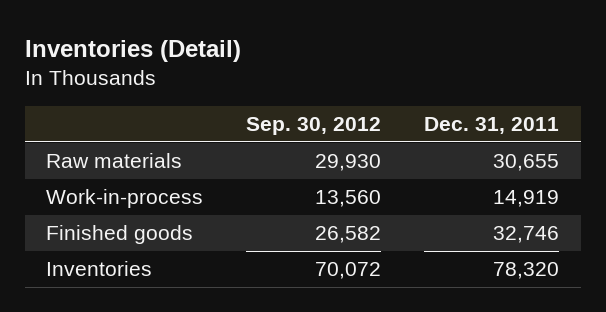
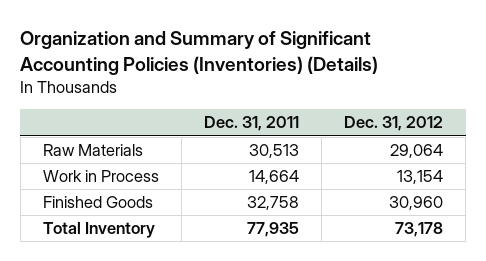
- Inventories (Detail)
+ Organization and Summary of Significant Accounting Policies (Inventories) (Details)
- | Sep. 30, 2012 | Dec. 31, 2011
+ | Dec. 31, 2011 | Dec. 31, 2012
- Raw materials | 29,930 | 30,655
- Work-in-process | 13,560 | 14,919
- Finished goods | 26,582 | 32,746
- Inventories | 70,072 | 78,320
+ Raw Materials | 30,513 | 29,064
+ Work in Process | 14,664 | 13,154
+ Finished Goods | 32,758 | 30,960
+ Total Inventory | 77,935 | 73,178

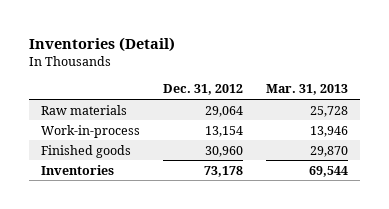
- Organization and Summary of Significant Accounting Policies (Inventories) (Details)
+ Inventories (Detail)
- | Dec. 31, 2011 | Dec. 31, 2012
+ | Dec. 31, 2012 | Mar. 31, 2013
- Raw Materials | 30,513 | 29,064
- Work in Process | 14,664 | 13,154
- Finished Goods | 32,758 | 30,960
- Total Inventory | 77,935 | 73,178
+ Raw materials | 29,064 | 25,728
+ Work-in-process | 13,154 | 13,946
+ Finished goods | 30,960 | 29,870
+ Inventories | 73,178 | 69,544

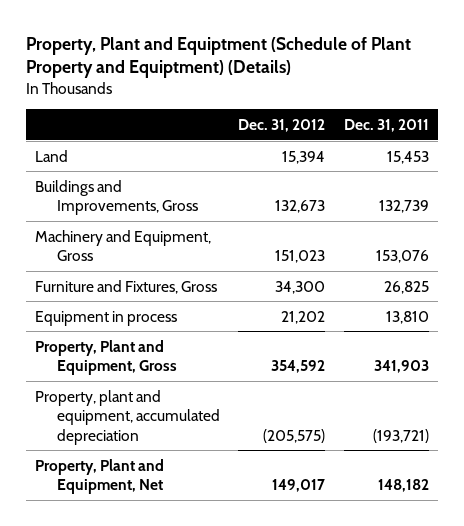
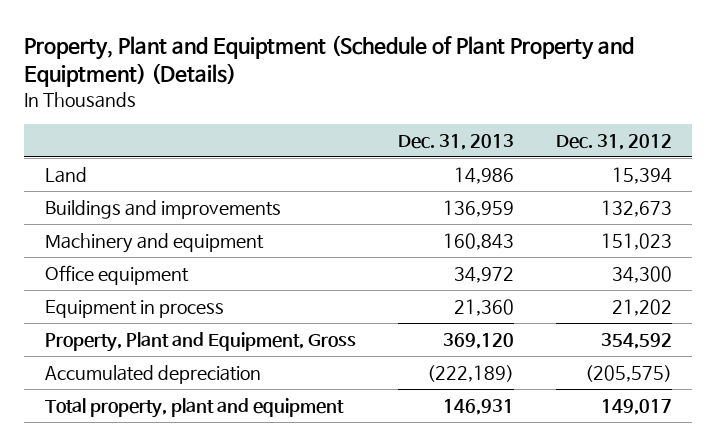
- | Dec. 31, 2012 | Dec. 31, 2011
+ | Dec. 31, 2013 | Dec. 31, 2012
- Buildings and Improvements, Gross | 132,673 | 132,739
- Machinery and Equipment, Gross | 151,023 | 153,076
- Furniture and Fixtures, Gross | 34,300 | 26,825
+ Buildings and improvements | 136,959 | 132,673
+ Machinery and equipment | 160,843 | 151,023
+ Office equipment | 34,972 | 34,300
- Property, plant and equipment, accumulated depreciation | (205,575) | (193,721)
- Property, Plant and Equipment, Net | 149,017 | 148,182
+ Accumulated depreciation | (222,189) | (205,575)
+ Total property, plant and equipment | 146,931 | 149,017

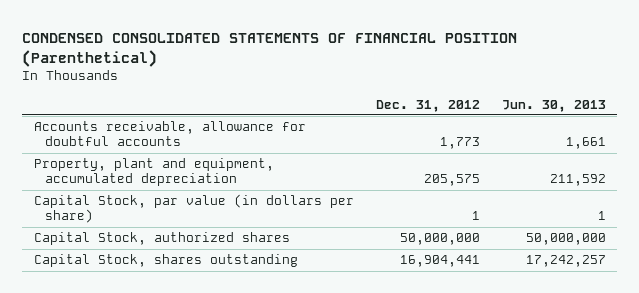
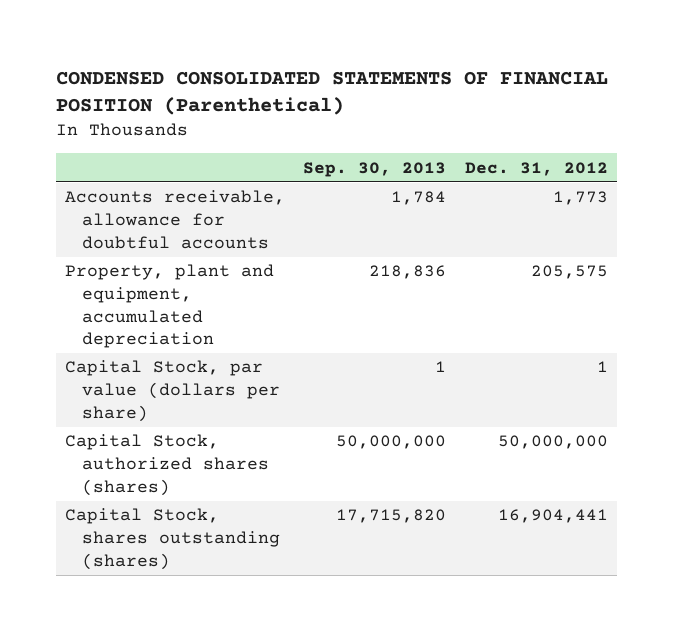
- | Dec. 31, 2012 | Jun. 30, 2013
+ | Sep. 30, 2013 | Dec. 31, 2012
- Capital Stock, par value (in dollars per share) | 1 | 1
- Capital Stock, authorized shares | 50,000,000 | 50,000,000
- Capital Stock, shares outstanding | 16,904,441 | 17,242,257
+ Capital Stock, par value (dollars per share) | 1 | 1
+ Capital Stock, authorized shares (shares) | 50,000,000 | 50,000,000
+ Capital Stock, shares outstanding (shares) | 17,715,820 | 16,904,441

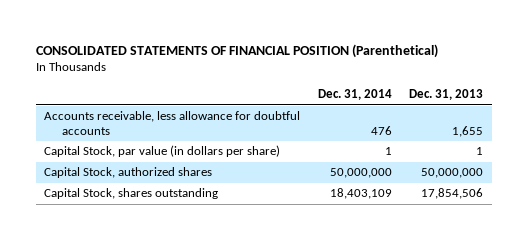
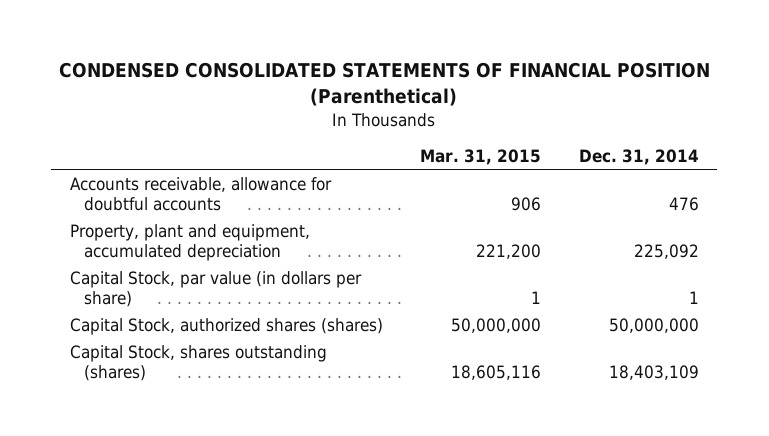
- CONSOLIDATED STATEMENTS OF FINANCIAL POSITION (Parenthetical)
+ CONDENSED CONSOLIDATED STATEMENTS OF FINANCIAL POSITION (Parenthetical)
- | Dec. 31, 2014 | Dec. 31, 2013
+ | Mar. 31, 2015 | Dec. 31, 2014
- Accounts receivable, less allowance for doubtful accounts | 476 | 1,655
+ Accounts receivable, allowance for doubtful accounts | 906 | 476
+ Property, plant and equipment, accumulated depreciation | 221,200 | 225,092
- Capital Stock, authorized shares | 50,000,000 | 50,000,000
- Capital Stock, shares outstanding | 18,403,109 | 17,854,506
+ Capital Stock, authorized shares (shares) | 50,000,000 | 50,000,000
+ Capital Stock, shares outstanding (shares) | 18,605,116 | 18,403,109

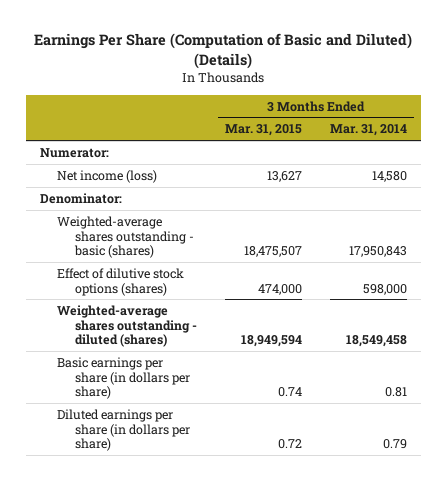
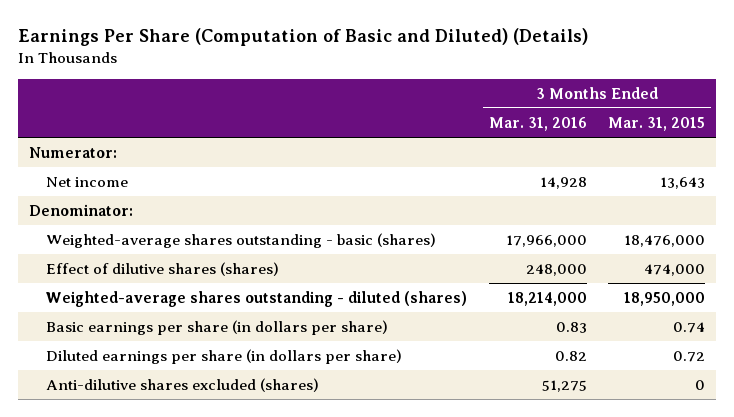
- | 3 Months Ended Mar. 31, 2015 | 3 Months Ended Mar. 31, 2014
+ | 3 Months Ended Mar. 31, 2016 | 3 Months Ended Mar. 31, 2015
- Net income (loss) | 13,627 | 14,580
+ Net income | 14,928 | 13,643
- Weighted-average shares outstanding - basic (shares) | 18,475,507 | 17,950,843
- Effect of dilutive stock options (shares) | 474,000 | 598,000
- Weighted-average shares outstanding - diluted (shares) | 18,949,594 | 18,549,458
+ Weighted-average shares outstanding - basic (shares) | 17,966,000 | 18,476,000
+ Effect of dilutive shares (shares) | 248,000 | 474,000
+ Weighted-average shares outstanding - diluted (shares) | 18,214,000 | 18,950,000
+ Anti-dilutive shares excluded (shares) | 51,275 | 0

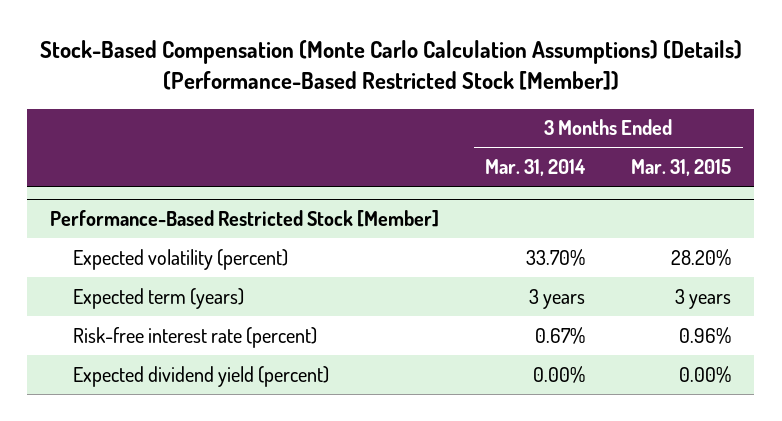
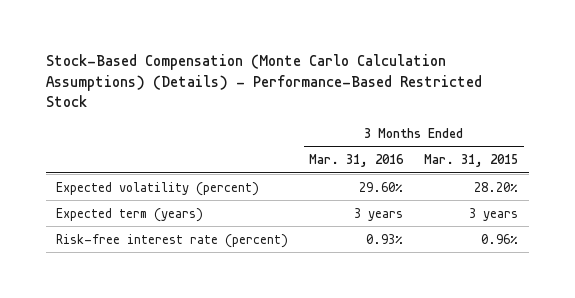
- Stock-Based Compensation (Monte Carlo Calculation Assumptions) (Details) (Performance-Based Restricted Stock [Member])
+ Stock-Based Compensation (Monte Carlo Calculation Assumptions) (Details) - Performance-Based Restricted Stock
- | 3 Months Ended Mar. 31, 2014 | 3 Months Ended Mar. 31, 2015
+ | 3 Months Ended Mar. 31, 2016 | 3 Months Ended Mar. 31, 2015
- Performance-Based Restricted Stock [Member]
- Expected dividend yield (percent) | 0.00% | 0.00%

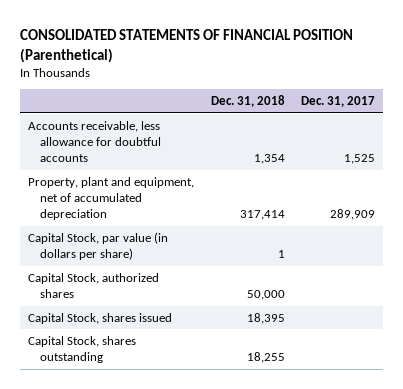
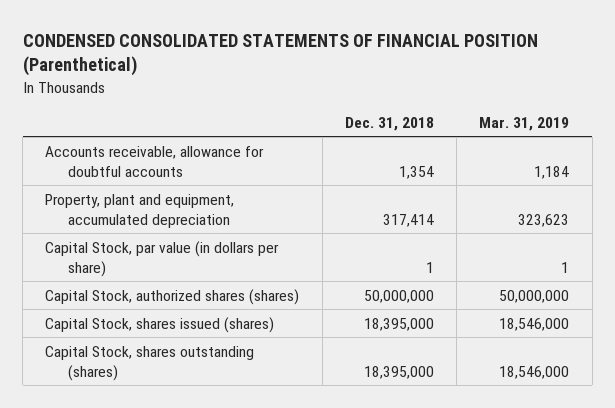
- CONSOLIDATED STATEMENTS OF FINANCIAL POSITION (Parenthetical)
+ CONDENSED CONSOLIDATED STATEMENTS OF FINANCIAL POSITION (Parenthetical)
- | Dec. 31, 2018 | Dec. 31, 2017
+ | Dec. 31, 2018 | Mar. 31, 2019
- Accounts receivable, less allowance for doubtful accounts | 1,354 | 1,525
- Property, plant and equipment, net of accumulated depreciation | 317,414 | 289,909
+ Accounts receivable, allowance for doubtful accounts | 1,354 | 1,184
+ Property, plant and equipment, accumulated depreciation | 317,414 | 323,623
- Capital Stock, authorized shares | 50,000 |
- Capital Stock, shares issued | 18,395 |
- Capital Stock, shares outstanding | 18,255 |
+ Capital Stock, authorized shares (shares) | 50,000,000 | 50,000,000
+ Capital Stock, shares issued (shares) | 18,395,000 | 18,546,000
+ Capital Stock, shares outstanding (shares) | 18,395,000 | 18,546,000

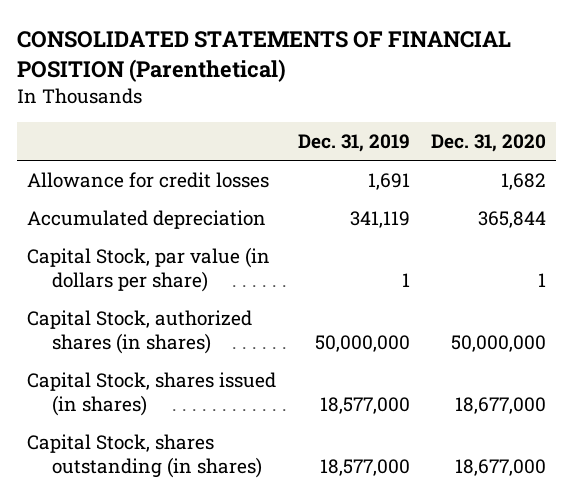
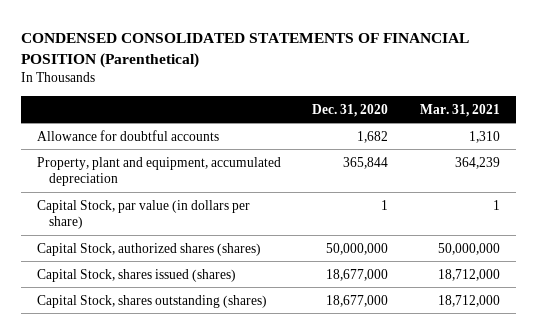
- CONSOLIDATED STATEMENTS OF FINANCIAL POSITION (Parenthetical)
+ CONDENSED CONSOLIDATED STATEMENTS OF FINANCIAL POSITION (Parenthetical)
- | Dec. 31, 2019 | Dec. 31, 2020
+ | Dec. 31, 2020 | Mar. 31, 2021
- Allowance for credit losses | 1,691 | 1,682
- Accumulated depreciation | 341,119 | 365,844
+ Allowance for doubtful accounts | 1,682 | 1,310
+ Property, plant and equipment, accumulated depreciation | 365,844 | 364,239
- Capital Stock, authorized shares (in shares) | 50,000,000 | 50,000,000
- Capital Stock, shares issued (in shares) | 18,577,000 | 18,677,000
- Capital Stock, shares outstanding (in shares) | 18,577,000 | 18,677,000
+ Capital Stock, authorized shares (shares) | 50,000,000 | 50,000,000
+ Capital Stock, shares issued (shares) | 18,677,000 | 18,712,000
+ Capital Stock, shares outstanding (shares) | 18,677,000 | 18,712,000

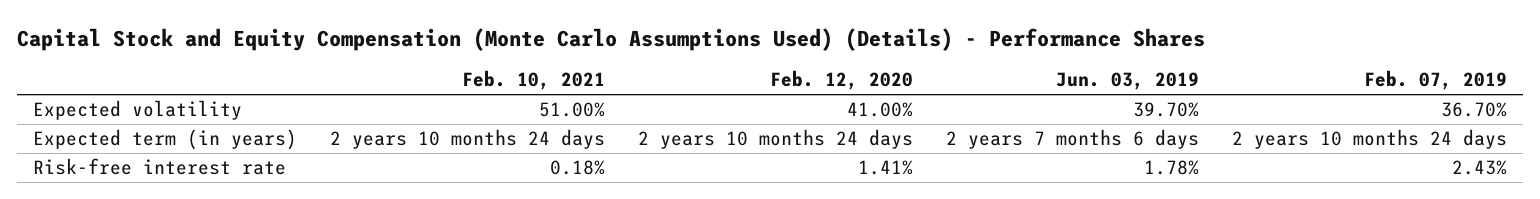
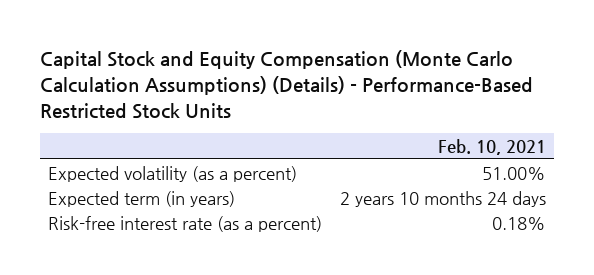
- Capital Stock and Equity Compensation (Monte Carlo Assumptions Used) (Details) - Performance Shares
+ Capital Stock and Equity Compensation (Monte Carlo Calculation Assumptions) (Details) - Performance-Based Restricted Stock Units
- | Feb. 10, 2021 | Feb. 12, 2020 | Jun. 03, 2019 | Feb. 07, 2019
+ | Feb. 10, 2021
- Expected volatility | 51.00% | 41.00% | 39.70% | 36.70%
+ Expected volatility (as a percent) | 51.00%
- Risk-free interest rate | 0.18% | 1.41% | 1.78% | 2.43%
+ Risk-free interest rate (as a percent) | 0.18%

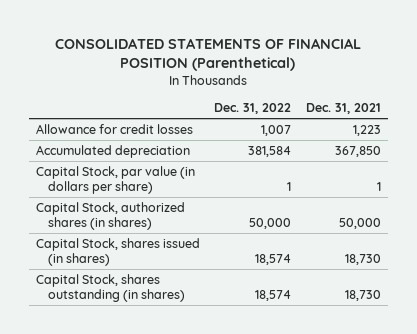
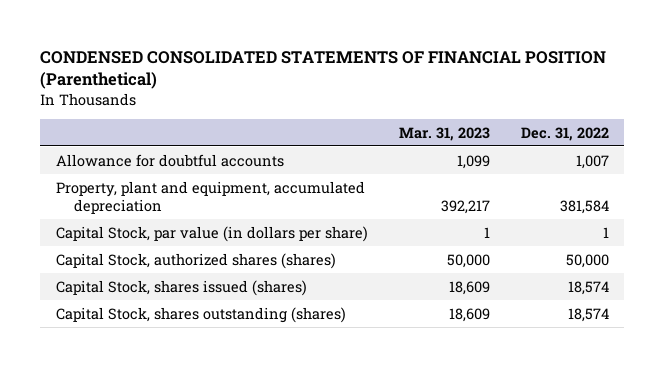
- CONSOLIDATED STATEMENTS OF FINANCIAL POSITION (Parenthetical)
+ CONDENSED CONSOLIDATED STATEMENTS OF FINANCIAL POSITION (Parenthetical)
- | Dec. 31, 2022 | Dec. 31, 2021
+ | Mar. 31, 2023 | Dec. 31, 2022
- Allowance for credit losses | 1,007 | 1,223
- Accumulated depreciation | 381,584 | 367,850
+ Allowance for doubtful accounts | 1,099 | 1,007
+ Property, plant and equipment, accumulated depreciation | 392,217 | 381,584
- Capital Stock, authorized shares (in shares) | 50,000 | 50,000
- Capital Stock, shares issued (in shares) | 18,574 | 18,730
- Capital Stock, shares outstanding (in shares) | 18,574 | 18,730
+ Capital Stock, authorized shares (shares) | 50,000 | 50,000
+ Capital Stock, shares issued (shares) | 18,609 | 18,574
+ Capital Stock, shares outstanding (shares) | 18,609 | 18,574

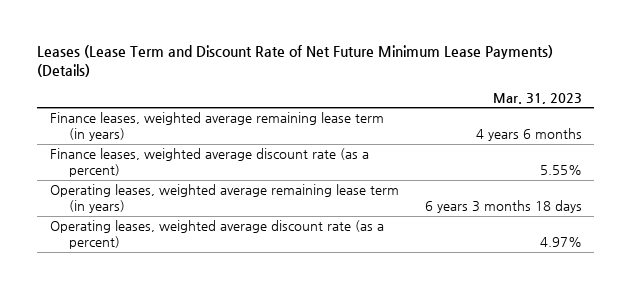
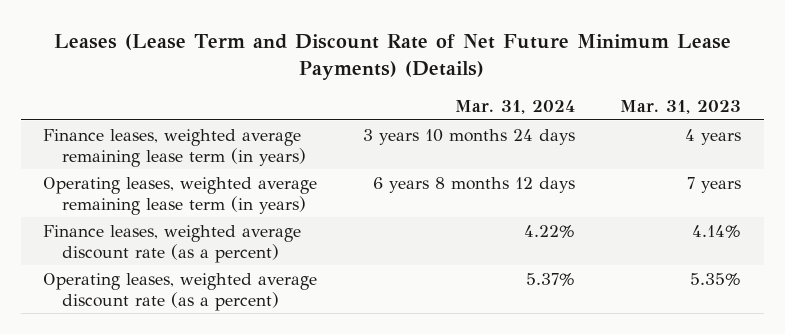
- | Mar. 31, 2023
+ | Mar. 31, 2024 | Mar. 31, 2023
- Finance leases, weighted average remaining lease term (in years) | 4 years 6 months
- Finance leases, weighted average discount rate (as a percent) | 5.55%
- Operating leases, weighted average remaining lease term (in years) | 6 years 3 months 18 days
- Operating leases, weighted average discount rate (as a percent) | 4.97%
+ Finance leases, weighted average remaining lease term (in years) | 3 years 10 months 24 days | 4 years
+ Operating leases, weighted average remaining lease term (in years) | 6 years 8 months 12 days | 7 years
+ Finance leases, weighted average discount rate (as a percent) | 4.22% | 4.14%
+ Operating leases, weighted average discount rate (as a percent) | 5.37% | 5.35%

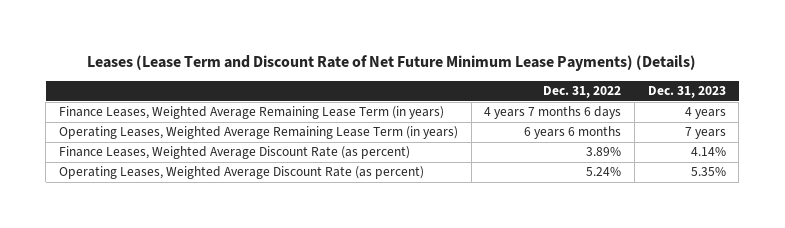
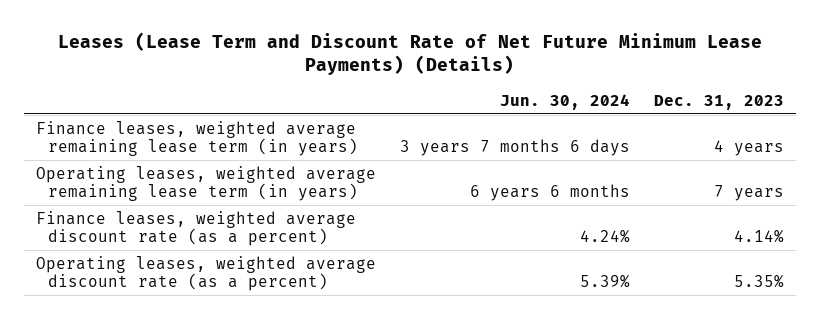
- | Dec. 31, 2022 | Dec. 31, 2023
+ | Jun. 30, 2024 | Dec. 31, 2023
- Finance Leases, Weighted Average Remaining Lease Term (in years) | 4 years 7 months 6 days | 4 years
- Operating Leases, Weighted Average Remaining Lease Term (in years) | 6 years 6 months | 7 years
- Finance Leases, Weighted Average Discount Rate (as percent) | 3.89% | 4.14%
- Operating Leases, Weighted Average Discount Rate (as percent) | 5.24% | 5.35%
+ Finance leases, weighted average remaining lease term (in years) | 3 years 7 months 6 days | 4 years
+ Operating leases, weighted average remaining lease term (in years) | 6 years 6 months | 7 years
+ Finance leases, weighted average discount rate (as a percent) | 4.24% | 4.14%
+ Operating leases, weighted average discount rate (as a percent) | 5.39% | 5.35%

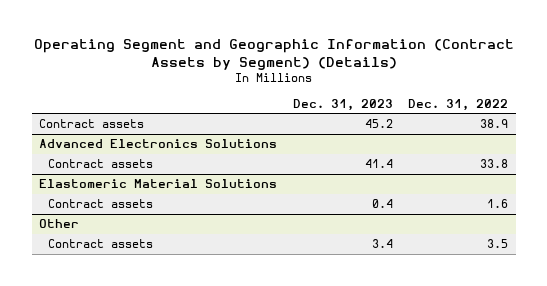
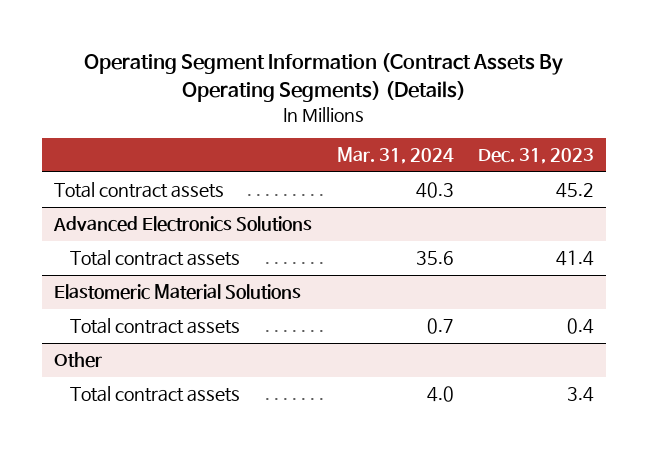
- Operating Segment and Geographic Information (Contract Assets by Segment) (Details)
+ Operating Segment Information (Contract Assets By Operating Segments) (Details)
- | Dec. 31, 2023 | Dec. 31, 2022
+ | Mar. 31, 2024 | Dec. 31, 2023
- Contract assets | 45.2 | 38.9
+ Total contract assets | 40.3 | 45.2
@ Advanced Electronics Solutions
- Contract assets | 41.4 | 33.8
+ Total contract assets | 35.6 | 41.4
@ Elastomeric Material Solutions
- Contract assets | 0.4 | 1.6
+ Total contract assets | 0.7 | 0.4
@ Other
- Contract assets | 3.4 | 3.5
+ Total contract assets | 4.0 | 3.4

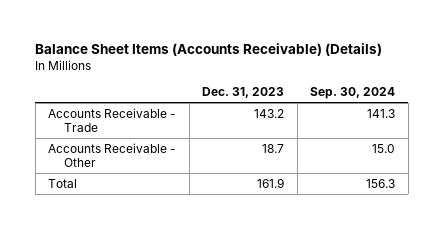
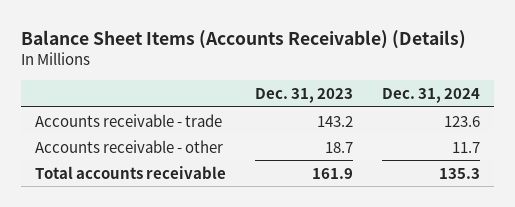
- | Dec. 31, 2023 | Sep. 30, 2024
+ | Dec. 31, 2023 | Dec. 31, 2024
- Accounts Receivable - Trade | 143.2 | 141.3
- Accounts Receivable - Other | 18.7 | 15.0
- Total | 161.9 | 156.3
+ Accounts receivable - trade | 143.2 | 123.6
+ Accounts receivable - other | 18.7 | 11.7
+ Total accounts receivable | 161.9 | 135.3

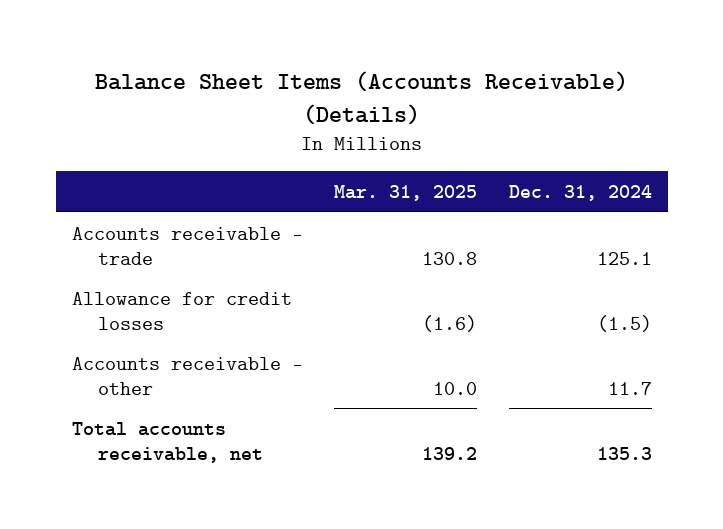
- | Dec. 31, 2023 | Dec. 31, 2024
+ | Mar. 31, 2025 | Dec. 31, 2024
- Accounts receivable - trade | 143.2 | 123.6
+ Accounts receivable - trade | 130.8 | 125.1
+ Allowance for credit losses | (1.6) | (1.5)
- Total accounts receivable | 161.9 | 135.3
+ Total accounts receivable, net | 139.2 | 135.3

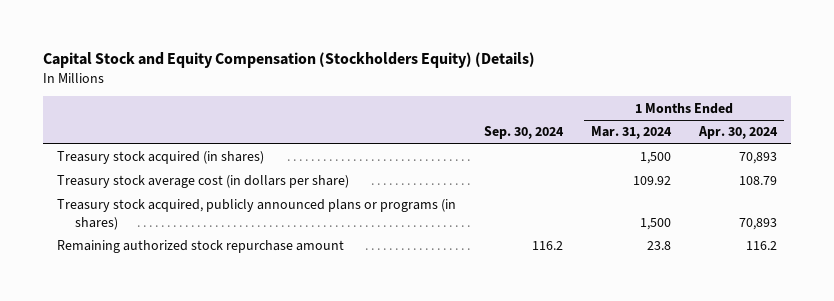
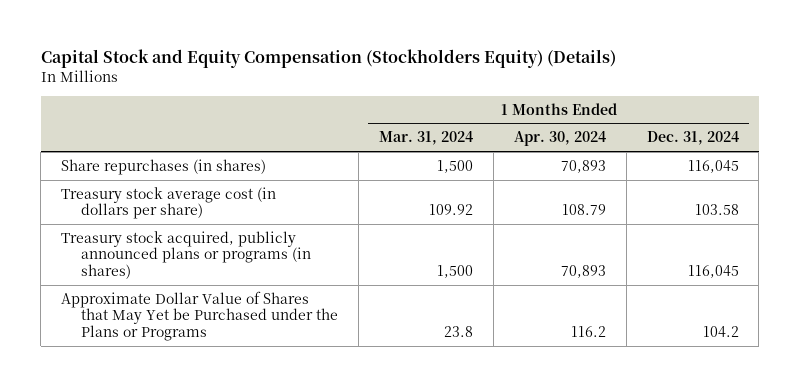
- | Sep. 30, 2024 | 1 Months Ended Mar. 31, 2024 | 1 Months Ended Apr. 30, 2024
+ | 1 Months Ended Mar. 31, 2024 | 1 Months Ended Apr. 30, 2024 | 1 Months Ended Dec. 31, 2024
- Treasury stock acquired (in shares) | | 1,500 | 70,893
+ Share repurchases (in shares) | 1,500 | 70,893 | 116,045
- Remaining authorized stock repurchase amount | 116.2 | 23.8 | 116.2
+ Approximate Dollar Value of Shares that May Yet be Purchased under the Plans or Programs | 23.8 | 116.2 | 104.2

